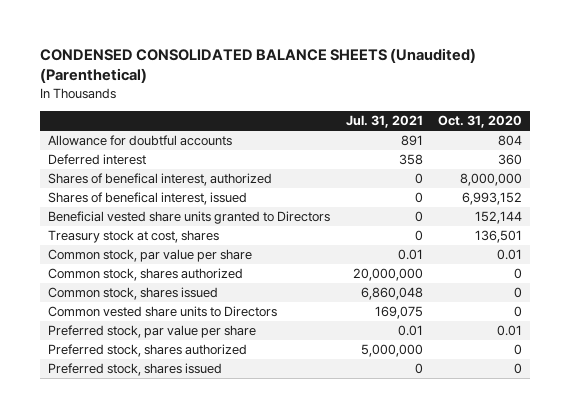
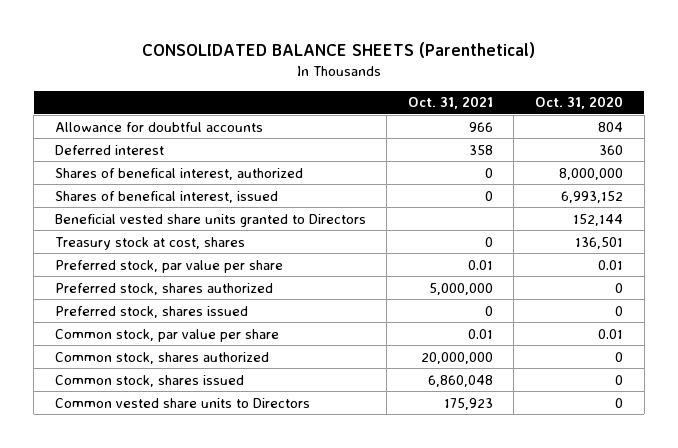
- CONDENSED CONSOLIDATED BALANCE SHEETS (Unaudited) (Parenthetical)
+ CONSOLIDATED BALANCE SHEETS (Parenthetical)
- | Jul. 31, 2021 | Oct. 31, 2020
+ | Oct. 31, 2021 | Oct. 31, 2020
moved up: Preferred stock, par value per share | 0.01 | 0.01
moved up: Preferred stock, shares authorized | 5,000,000 | 0
moved up: Preferred stock, shares issued | 0 | 0

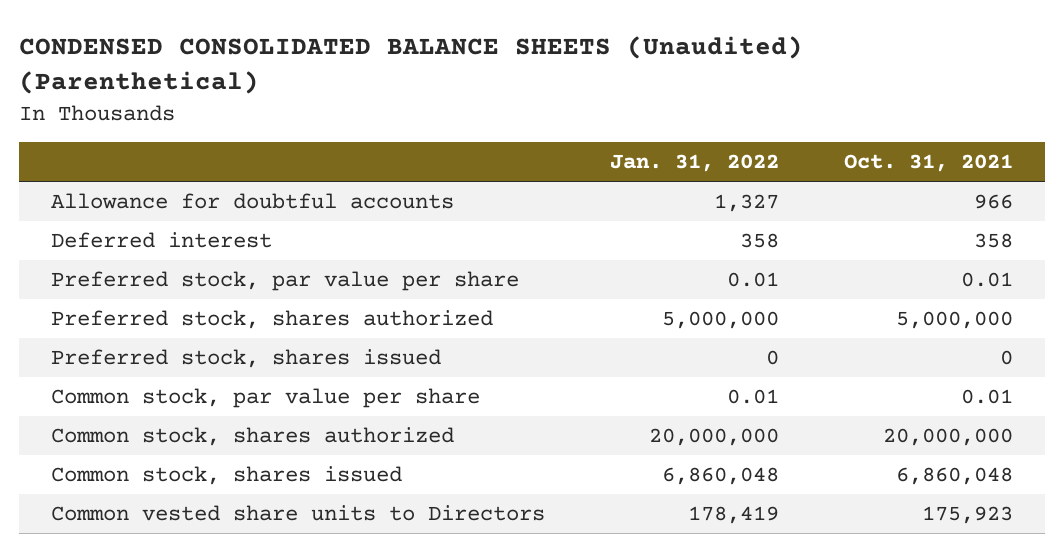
- CONSOLIDATED BALANCE SHEETS (Parenthetical)
+ CONDENSED CONSOLIDATED BALANCE SHEETS (Unaudited) (Parenthetical)
- | Oct. 31, 2021 | Oct. 31, 2020
+ | Jan. 31, 2022 | Oct. 31, 2021
- Shares of benefical interest, authorized | 0 | 8,000,000
- Shares of benefical interest, issued | 0 | 6,993,152
- Beneficial vested share units granted to Directors | | 152,144
- Treasury stock at cost, shares | 0 | 136,501

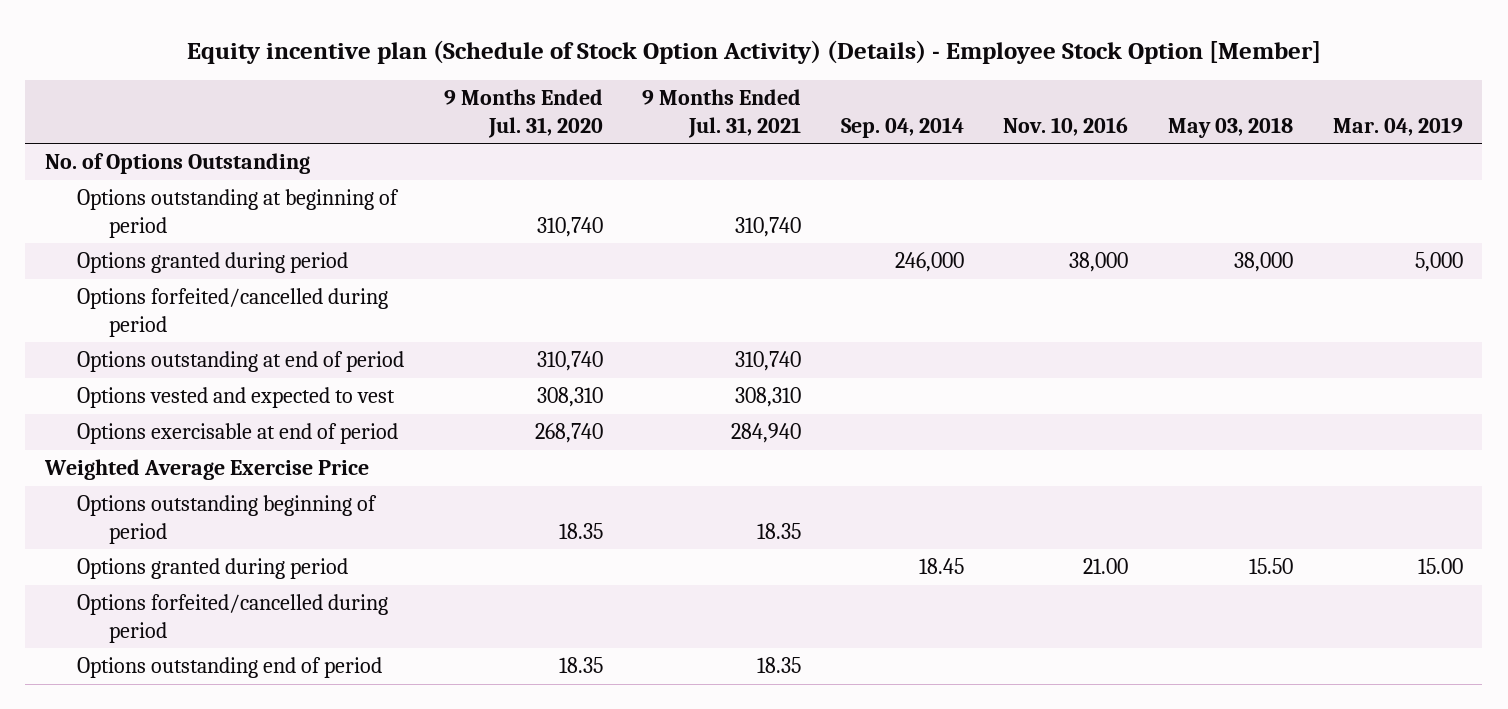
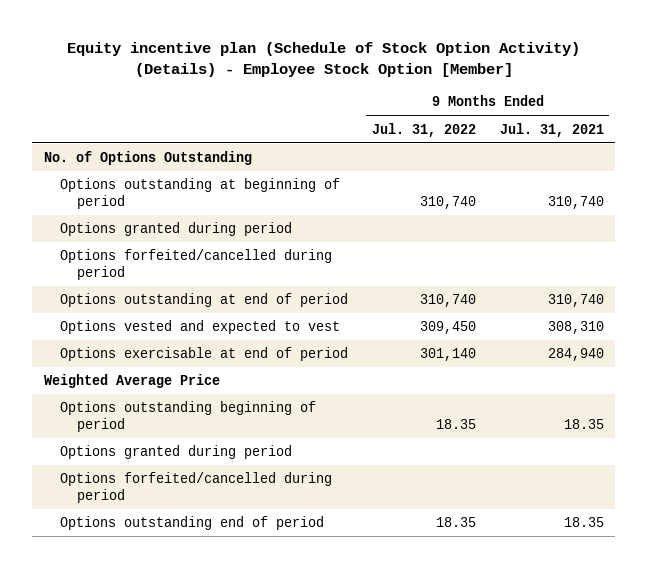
- | 9 Months Ended Jul. 31, 2020 | 9 Months Ended Jul. 31, 2021 | Sep. 04, 2014 | Nov. 10, 2016 | May 03, 2018 | Mar. 04, 2019
+ | 9 Months Ended Jul. 31, 2022 | 9 Months Ended Jul. 31, 2021
- Weighted Average Exercise Price
+ Weighted Average Price

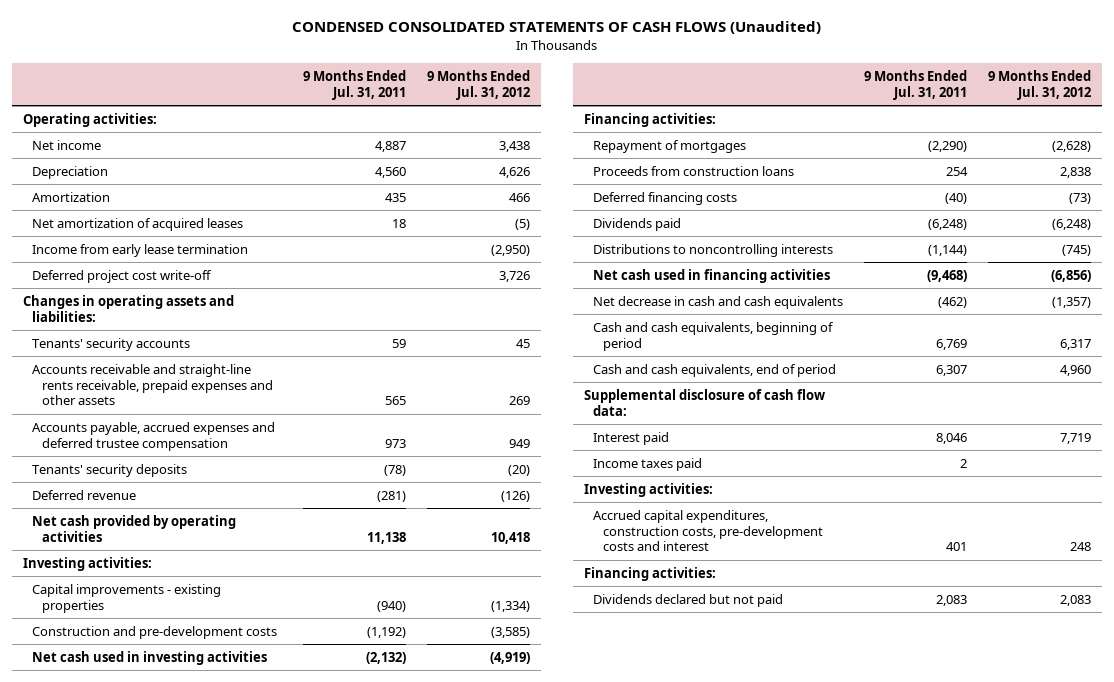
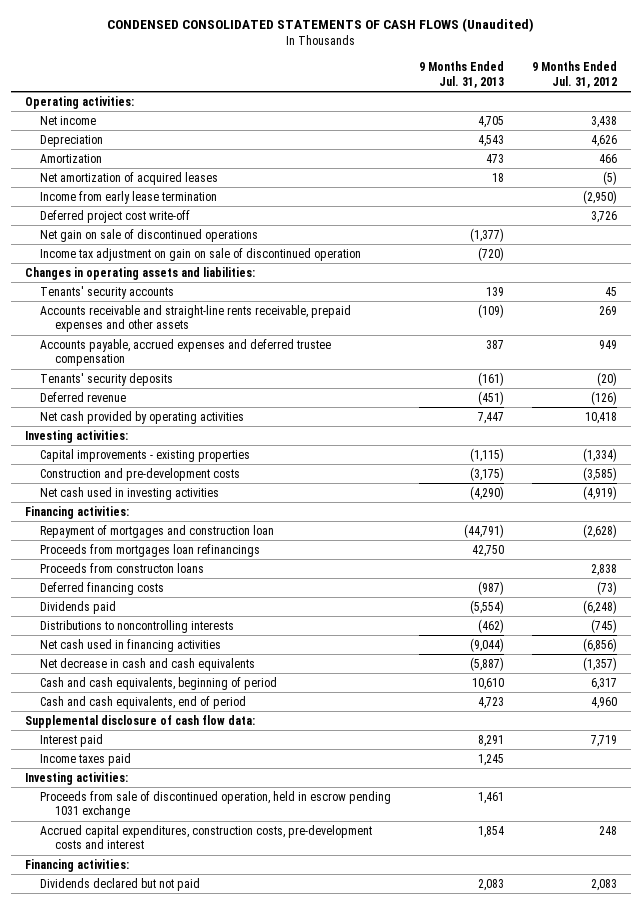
- | 9 Months Ended Jul. 31, 2011 | 9 Months Ended Jul. 31, 2012
+ | 9 Months Ended Jul. 31, 2013 | 9 Months Ended Jul. 31, 2012
+ Net gain on sale of discontinued operations | (1,377) |
+ Income tax adjustment on gain on sale of discontinued operation | (720) |
- Repayment of mortgages | (2,290) | (2,628)
- Proceeds from construction loans | 254 | 2,838
+ Repayment of mortgages and construction loan | (44,791) | (2,628)
+ Proceeds from mortgages loan refinancings | 42,750 |
+ Proceeds from constructon loans | | 2,838
+ Proceeds from sale of discontinued operation, held in escrow pending 1031 exchange | 1,461 |

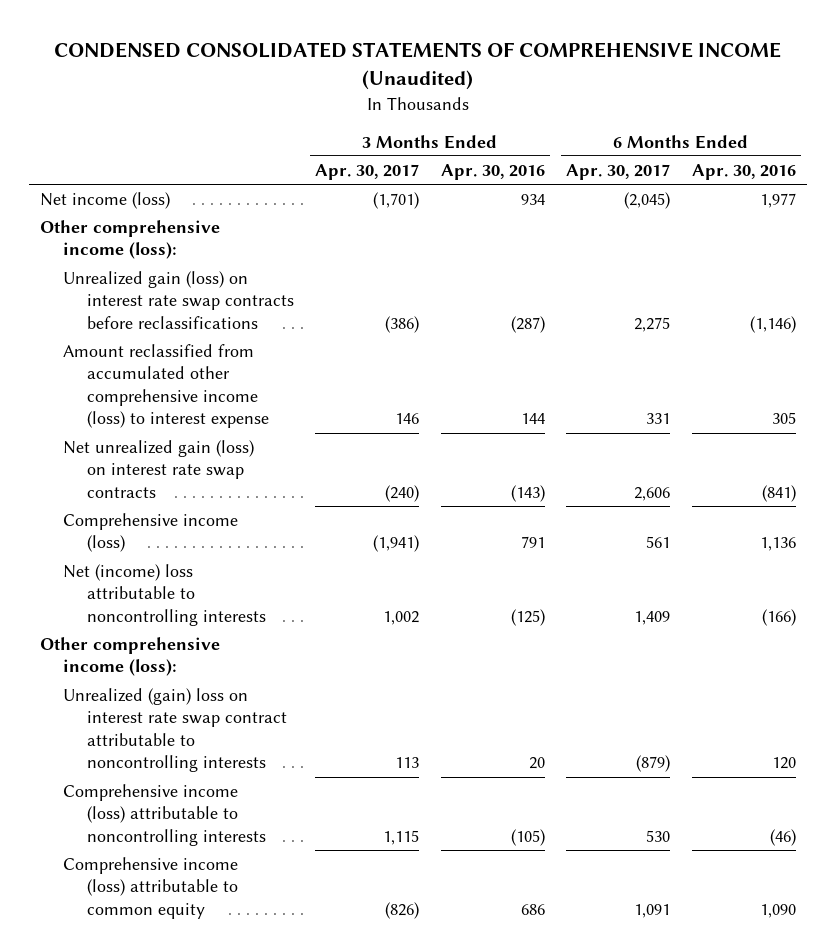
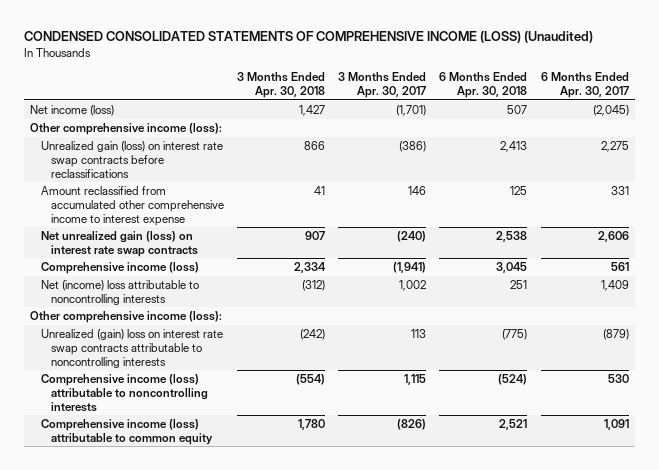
- CONDENSED CONSOLIDATED STATEMENTS OF COMPREHENSIVE INCOME (Unaudited)
+ CONDENSED CONSOLIDATED STATEMENTS OF COMPREHENSIVE INCOME (LOSS) (Unaudited)
- | 3 Months Ended Apr. 30, 2017 | 3 Months Ended Apr. 30, 2016 | 6 Months Ended Apr. 30, 2017 | 6 Months Ended Apr. 30, 2016
+ | 3 Months Ended Apr. 30, 2018 | 3 Months Ended Apr. 30, 2017 | 6 Months Ended Apr. 30, 2018 | 6 Months Ended Apr. 30, 2017
- Amount reclassified from accumulated other comprehensive income (loss) to interest expense | 146 | 144 | 331 | 305
+ Amount reclassified from accumulated other comprehensive income to interest expense | 41 | 146 | 125 | 331
- Unrealized (gain) loss on interest rate swap contract attributable to noncontrolling interests | 113 | 20 | (879) | 120
+ Unrealized (gain) loss on interest rate swap contracts attributable to noncontrolling interests | (242) | 113 | (775) | (879)

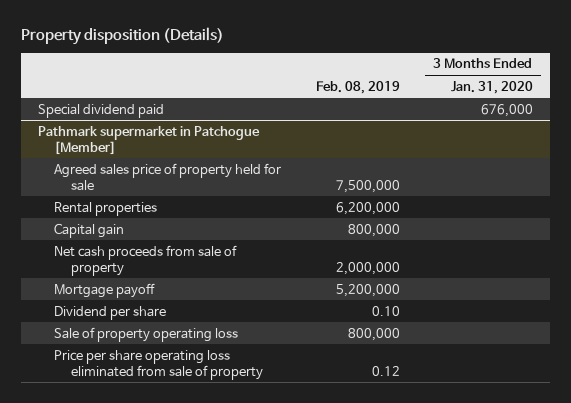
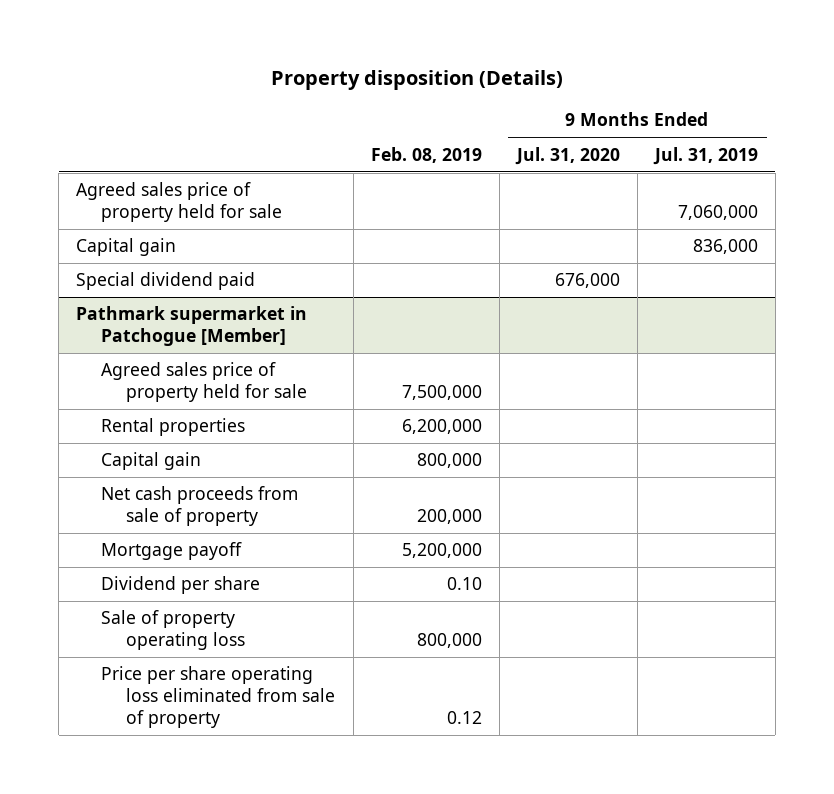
- | Feb. 08, 2019 | 3 Months Ended Jan. 31, 2020
+ | Feb. 08, 2019 | 9 Months Ended Jul. 31, 2020 | 9 Months Ended Jul. 31, 2019
+ Agreed sales price of property held for sale | | | 7,060,000
+ Capital gain | | | 836,000
@ Pathmark supermarket in Patchogue [Member]
- Net cash proceeds from sale of property | 2,000,000 |
+ Net cash proceeds from sale of property | 200,000 | |

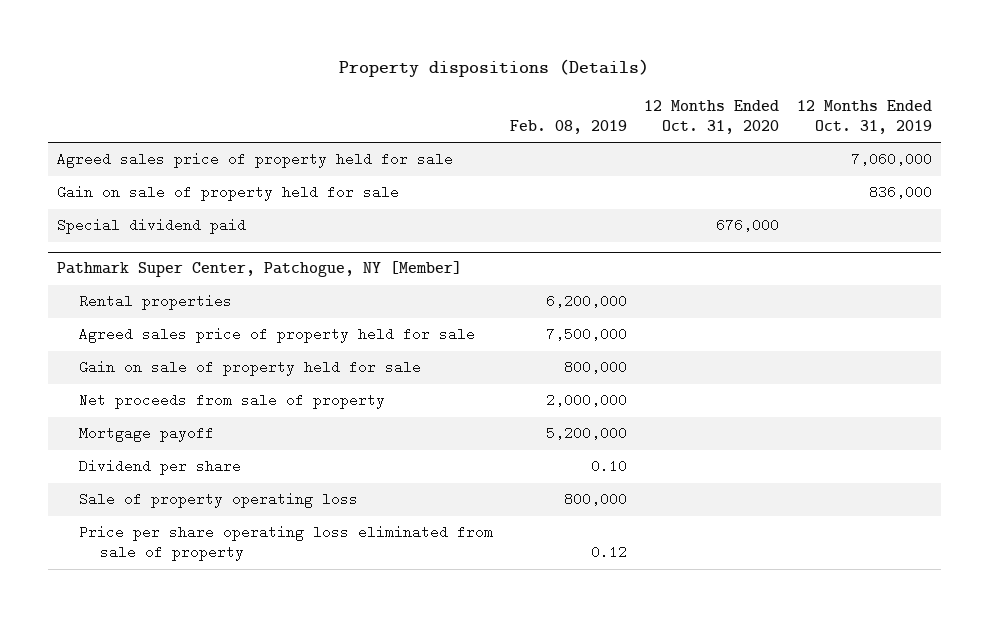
- Property disposition (Details)
+ Property dispositions (Details)
- | Feb. 08, 2019 | 9 Months Ended Jul. 31, 2020 | 9 Months Ended Jul. 31, 2019
+ | Feb. 08, 2019 | 12 Months Ended Oct. 31, 2020 | 12 Months Ended Oct. 31, 2019
- Capital gain | | | 836,000
+ Gain on sale of property held for sale | | | 836,000
- Pathmark supermarket in Patchogue [Member]
- Agreed sales price of property held for sale | 7,500,000 | |
+ Pathmark Super Center, Patchogue, NY [Member]
- Capital gain | 800,000 | |
- Net cash proceeds from sale of property | 200,000 | |
+ Agreed sales price of property held for sale | 7,500,000 | |
+ Gain on sale of property held for sale | 800,000 | |
+ Net proceeds from sale of property | 2,000,000 | |

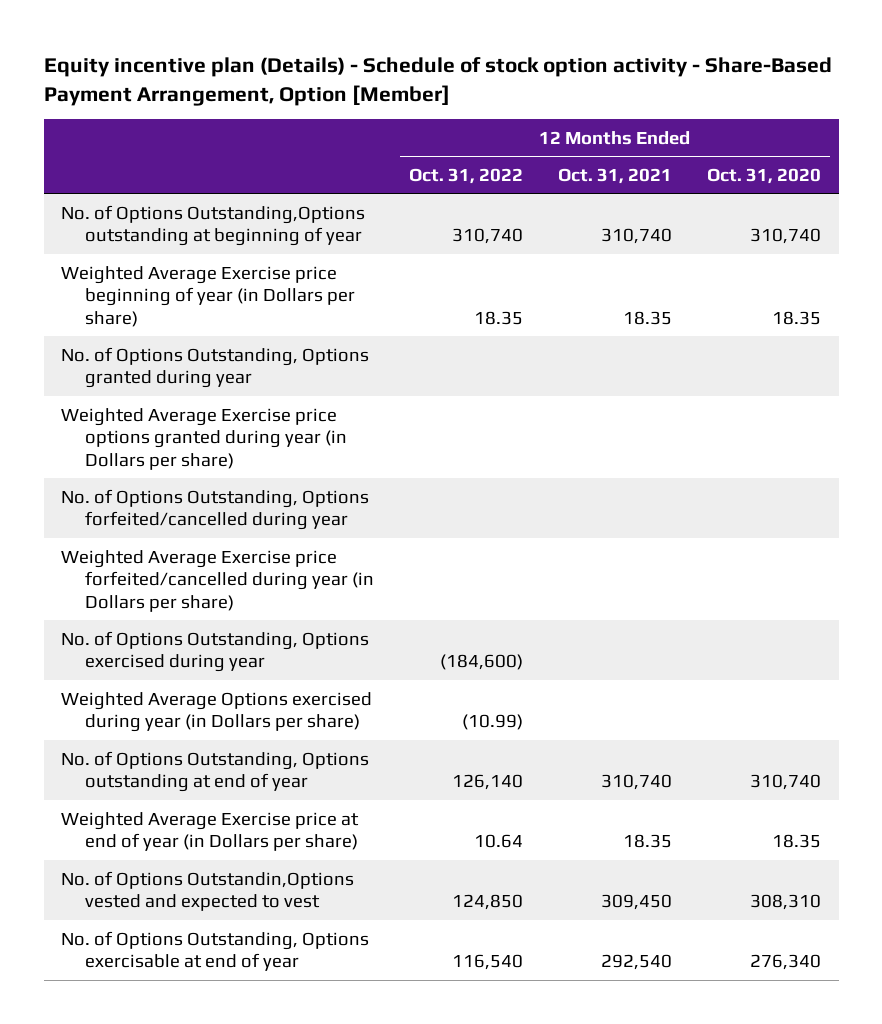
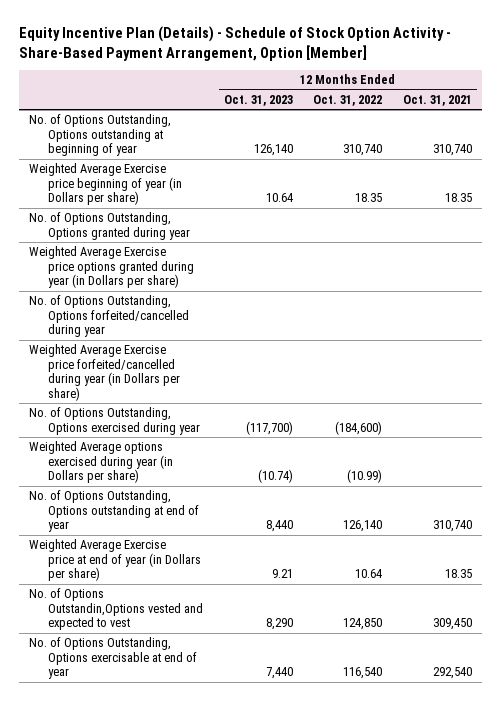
- Equity incentive plan (Details) - Schedule of stock option activity - Share-Based Payment Arrangement, Option [Member]
+ Equity Incentive Plan (Details) - Schedule of Stock Option Activity - Share-Based Payment Arrangement, Option [Member]
- | 12 Months Ended Oct. 31, 2022 | 12 Months Ended Oct. 31, 2021 | 12 Months Ended Oct. 31, 2020
+ | 12 Months Ended Oct. 31, 2023 | 12 Months Ended Oct. 31, 2022 | 12 Months Ended Oct. 31, 2021
- No. of Options Outstanding,Options outstanding at beginning of year | 310,740 | 310,740 | 310,740
+ No. of Options Outstanding, Options outstanding at beginning of year | 126,140 | 310,740 | 310,740
- Weighted Average Options exercised during year (in Dollars per share) | (10.99) | |
+ Weighted Average options exercised during year (in Dollars per share) | (10.74) | (10.99) |

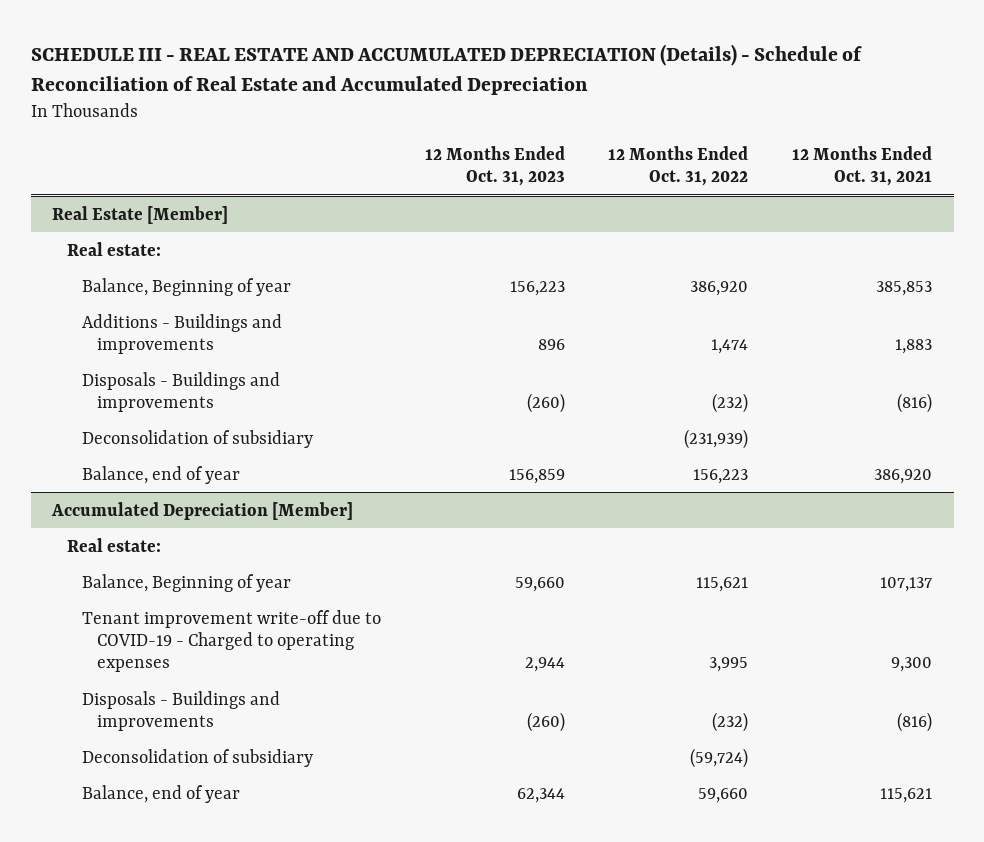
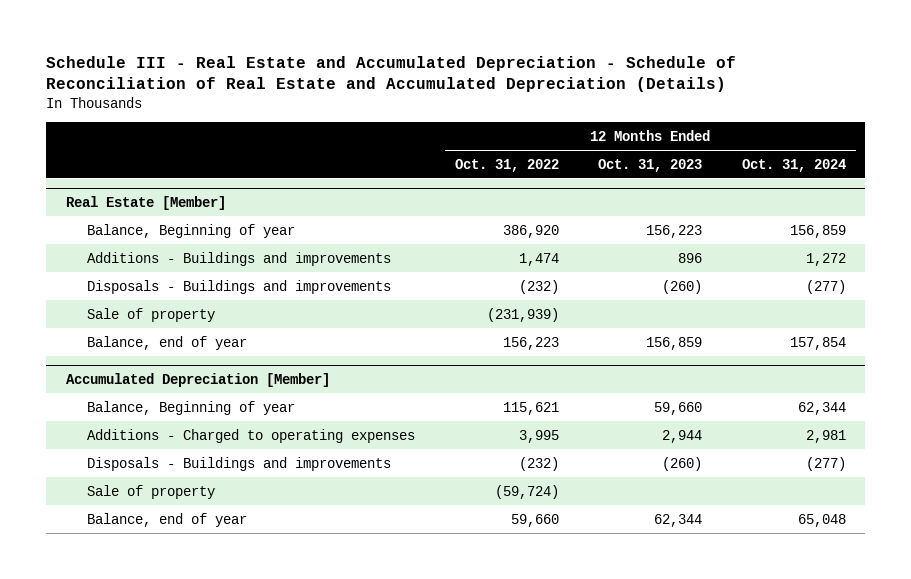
- SCHEDULE III - REAL ESTATE AND ACCUMULATED DEPRECIATION (Details) - Schedule of Reconciliation of Real Estate and Accumulated Depreciation
+ Schedule III - Real Estate and Accumulated Depreciation - Schedule of Reconciliation of Real Estate and Accumulated Depreciation (Details)
- | 12 Months Ended Oct. 31, 2023 | 12 Months Ended Oct. 31, 2022 | 12 Months Ended Oct. 31, 2021
+ | 12 Months Ended Oct. 31, 2022 | 12 Months Ended Oct. 31, 2023 | 12 Months Ended Oct. 31, 2024
@ Real Estate [Member]
- Real estate:
- Deconsolidation of subsidiary | | (231,939) |
+ Sale of property | (231,939) | |
@ Accumulated Depreciation [Member]
- Real estate:
- Tenant improvement write-off due to COVID-19 - Charged to operating expenses | 2,944 | 3,995 | 9,300
+ Additions - Charged to operating expenses | 3,995 | 2,944 | 2,981
- Deconsolidation of subsidiary | | (59,724) |
+ Sale of property | (59,724) | |

